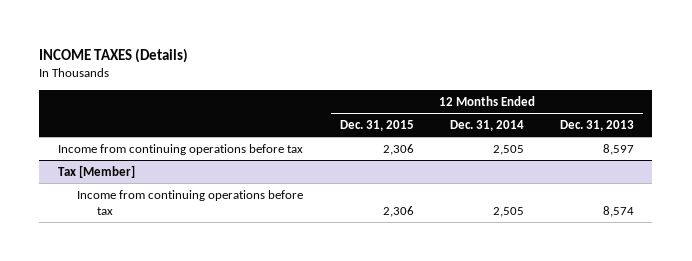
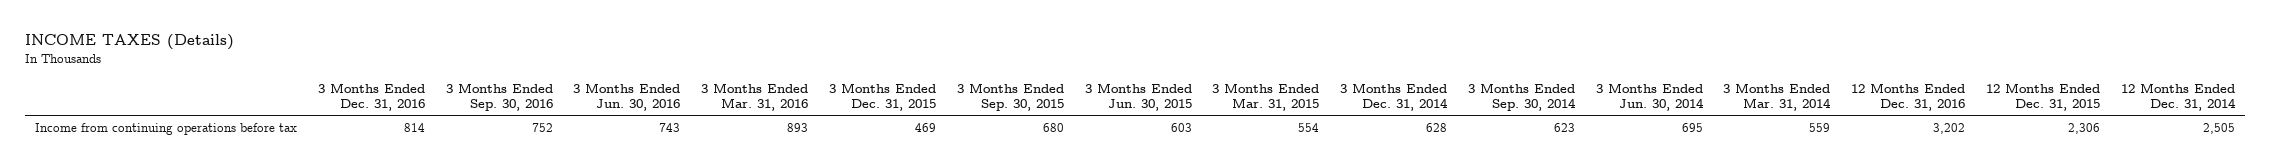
- | 12 Months Ended Dec. 31, 2015 | 12 Months Ended Dec. 31, 2014 | 12 Months Ended Dec. 31, 2013
+ | 3 Months Ended Dec. 31, 2016 | 3 Months Ended Sep. 30, 2016 | 3 Months Ended Jun. 30, 2016 | 3 Months Ended Mar. 31, 2016 | 3 Months Ended Dec. 31, 2015 | 3 Months Ended Sep. 30, 2015 | 3 Months Ended Jun. 30, 2015 | 3 Months Ended Mar. 31, 2015 | 3 Months Ended Dec. 31, 2014 | 3 Months Ended Sep. 30, 2014 | 3 Months Ended Jun. 30, 2014 | 3 Months Ended Mar. 31, 2014 | 12 Months Ended Dec. 31, 2016 | 12 Months Ended Dec. 31, 2015 | 12 Months Ended Dec. 31, 2014
- Tax [Member]
- Income from continuing operations before tax | 2,306 | 2,505 | 8,574

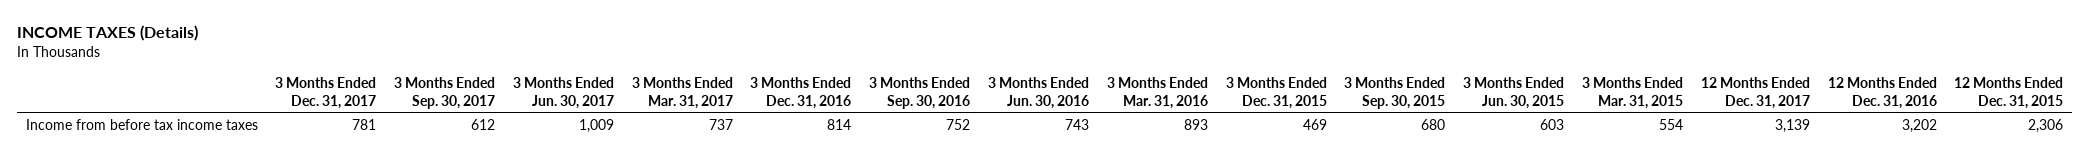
- | 3 Months Ended Dec. 31, 2016 | 3 Months Ended Sep. 30, 2016 | 3 Months Ended Jun. 30, 2016 | 3 Months Ended Mar. 31, 2016 | 3 Months Ended Dec. 31, 2015 | 3 Months Ended Sep. 30, 2015 | 3 Months Ended Jun. 30, 2015 | 3 Months Ended Mar. 31, 2015 | 3 Months Ended Dec. 31, 2014 | 3 Months Ended Sep. 30, 2014 | 3 Months Ended Jun. 30, 2014 | 3 Months Ended Mar. 31, 2014 | 12 Months Ended Dec. 31, 2016 | 12 Months Ended Dec. 31, 2015 | 12 Months Ended Dec. 31, 2014
+ | 3 Months Ended Dec. 31, 2017 | 3 Months Ended Sep. 30, 2017 | 3 Months Ended Jun. 30, 2017 | 3 Months Ended Mar. 31, 2017 | 3 Months Ended Dec. 31, 2016 | 3 Months Ended Sep. 30, 2016 | 3 Months Ended Jun. 30, 2016 | 3 Months Ended Mar. 31, 2016 | 3 Months Ended Dec. 31, 2015 | 3 Months Ended Sep. 30, 2015 | 3 Months Ended Jun. 30, 2015 | 3 Months Ended Mar. 31, 2015 | 12 Months Ended Dec. 31, 2017 | 12 Months Ended Dec. 31, 2016 | 12 Months Ended Dec. 31, 2015
- Income from continuing operations before tax | 814 | 752 | 743 | 893 | 469 | 680 | 603 | 554 | 628 | 623 | 695 | 559 | 3,202 | 2,306 | 2,505
+ Income from before tax income taxes | 781 | 612 | 1,009 | 737 | 814 | 752 | 743 | 893 | 469 | 680 | 603 | 554 | 3,139 | 3,202 | 2,306

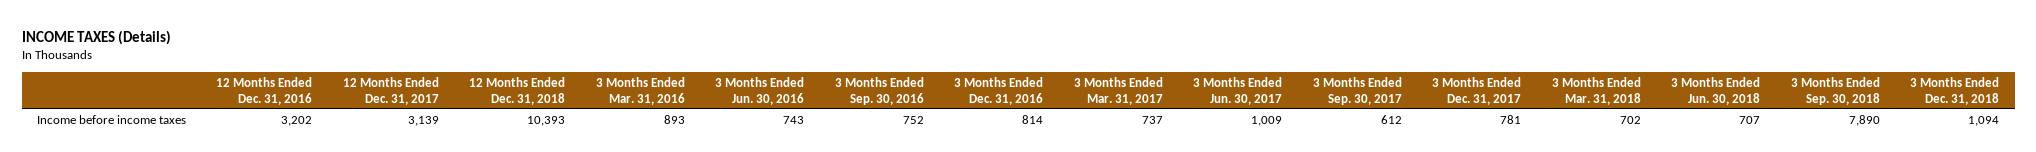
- | 3 Months Ended Dec. 31, 2017 | 3 Months Ended Sep. 30, 2017 | 3 Months Ended Jun. 30, 2017 | 3 Months Ended Mar. 31, 2017 | 3 Months Ended Dec. 31, 2016 | 3 Months Ended Sep. 30, 2016 | 3 Months Ended Jun. 30, 2016 | 3 Months Ended Mar. 31, 2016 | 3 Months Ended Dec. 31, 2015 | 3 Months Ended Sep. 30, 2015 | 3 Months Ended Jun. 30, 2015 | 3 Months Ended Mar. 31, 2015 | 12 Months Ended Dec. 31, 2017 | 12 Months Ended Dec. 31, 2016 | 12 Months Ended Dec. 31, 2015
+ | 12 Months Ended Dec. 31, 2016 | 12 Months Ended Dec. 31, 2017 | 12 Months Ended Dec. 31, 2018 | 3 Months Ended Mar. 31, 2016 | 3 Months Ended Jun. 30, 2016 | 3 Months Ended Sep. 30, 2016 | 3 Months Ended Dec. 31, 2016 | 3 Months Ended Mar. 31, 2017 | 3 Months Ended Jun. 30, 2017 | 3 Months Ended Sep. 30, 2017 | 3 Months Ended Dec. 31, 2017 | 3 Months Ended Mar. 31, 2018 | 3 Months Ended Jun. 30, 2018 | 3 Months Ended Sep. 30, 2018 | 3 Months Ended Dec. 31, 2018
- Income from before tax income taxes | 781 | 612 | 1,009 | 737 | 814 | 752 | 743 | 893 | 469 | 680 | 603 | 554 | 3,139 | 3,202 | 2,306
+ Income before income taxes | 3,202 | 3,139 | 10,393 | 893 | 743 | 752 | 814 | 737 | 1,009 | 612 | 781 | 702 | 707 | 7,890 | 1,094

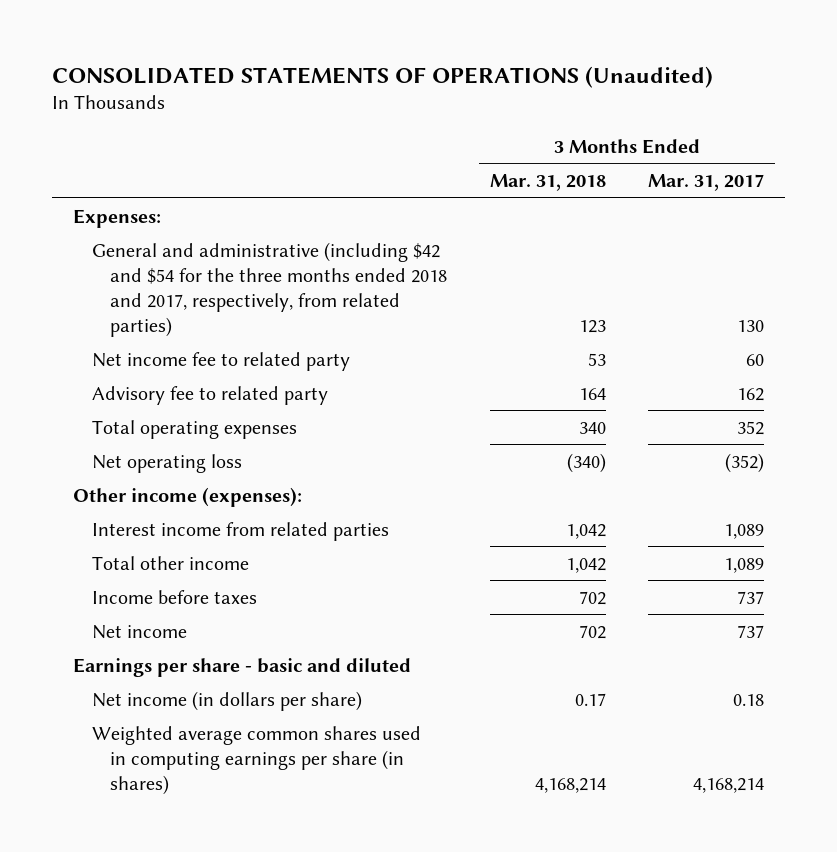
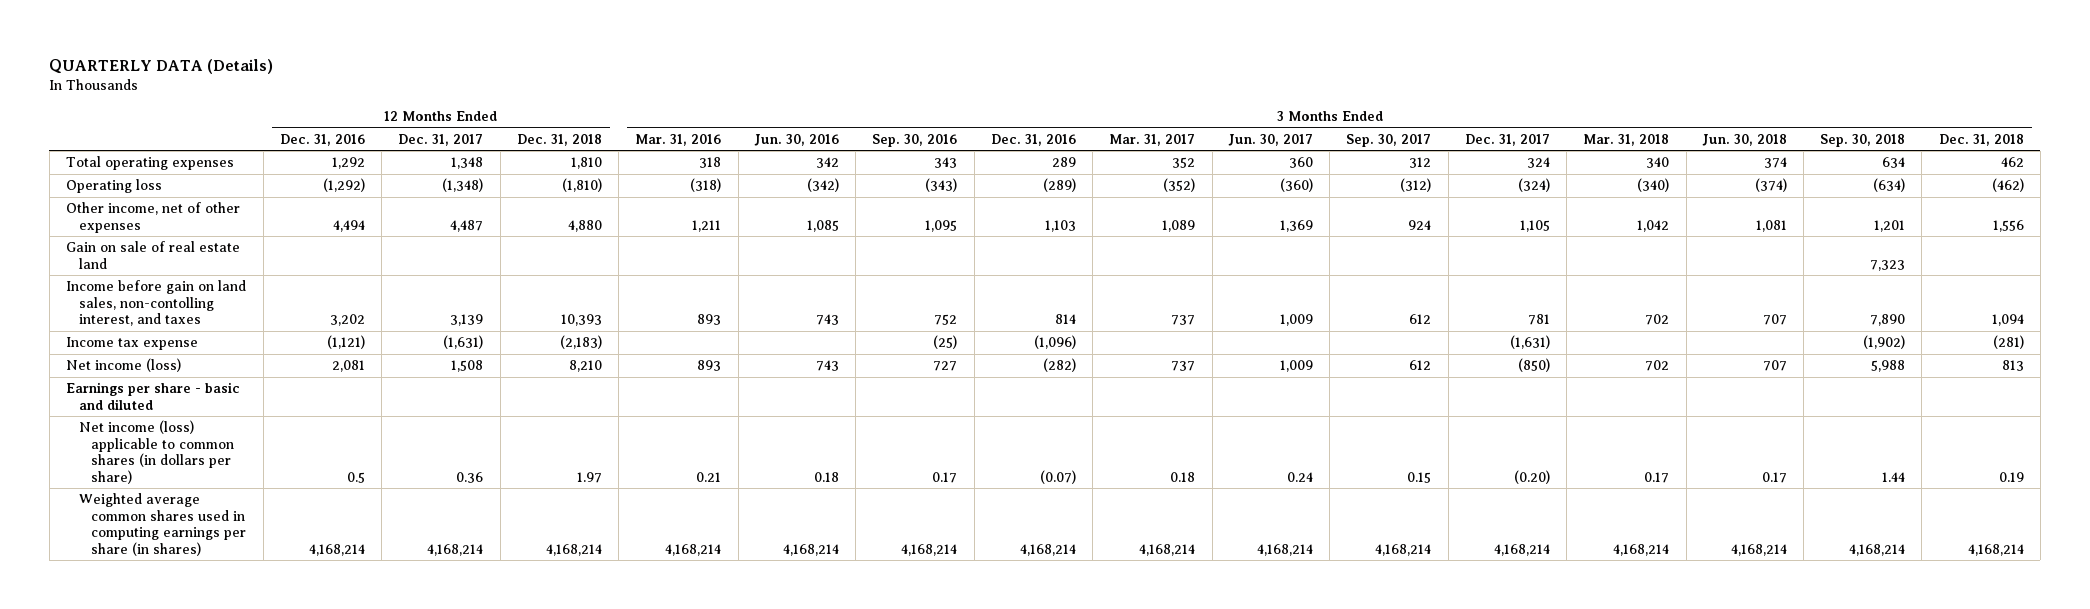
- CONSOLIDATED STATEMENTS OF OPERATIONS (Unaudited)
+ QUARTERLY DATA (Details)
- | 3 Months Ended Mar. 31, 2018 | 3 Months Ended Mar. 31, 2017
+ | 12 Months Ended Dec. 31, 2016 | 12 Months Ended Dec. 31, 2017 | 12 Months Ended Dec. 31, 2018 | 3 Months Ended Mar. 31, 2016 | 3 Months Ended Jun. 30, 2016 | 3 Months Ended Sep. 30, 2016 | 3 Months Ended Dec. 31, 2016 | 3 Months Ended Mar. 31, 2017 | 3 Months Ended Jun. 30, 2017 | 3 Months Ended Sep. 30, 2017 | 3 Months Ended Dec. 31, 2017 | 3 Months Ended Mar. 31, 2018 | 3 Months Ended Jun. 30, 2018 | 3 Months Ended Sep. 30, 2018 | 3 Months Ended Dec. 31, 2018
- Expenses:
- General and administrative (including $42 and $54 for the three months ended 2018 and 2017, respectively, from related parties) | 123 | 130
- Net income fee to related party | 53 | 60
- Advisory fee to related party | 164 | 162
- Net operating loss | (340) | (352)
- Other income (expenses):
- Interest income from related parties | 1,042 | 1,089
- Total other income | 1,042 | 1,089
- Income before taxes | 702 | 737
- Net income | 702 | 737
+ Operating loss | (1,292) | (1,348) | (1,810) | (318) | (342) | (343) | (289) | (352) | (360) | (312) | (324) | (340) | (374) | (634) | (462)
+ Other income, net of other expenses | 4,494 | 4,487 | 4,880 | 1,211 | 1,085 | 1,095 | 1,103 | 1,089 | 1,369 | 924 | 1,105 | 1,042 | 1,081 | 1,201 | 1,556
+ Gain on sale of real estate land | | | | | | | | | | | | | | 7,323 |
+ Income before gain on land sales, non-contolling interest, and taxes | 3,202 | 3,139 | 10,393 | 893 | 743 | 752 | 814 | 737 | 1,009 | 612 | 781 | 702 | 707 | 7,890 | 1,094
+ Income tax expense | (1,121) | (1,631) | (2,183) | | | (25) | (1,096) | | | | (1,631) | | | (1,902) | (281)
+ Net income (loss) | 2,081 | 1,508 | 8,210 | 893 | 743 | 727 | (282) | 737 | 1,009 | 612 | (850) | 702 | 707 | 5,988 | 813
- Net income (in dollars per share) | 0.17 | 0.18
+ Net income (loss) applicable to common shares (in dollars per share) | 0.5 | 0.36 | 1.97 | 0.21 | 0.18 | 0.17 | (0.07) | 0.18 | 0.24 | 0.15 | (0.20) | 0.17 | 0.17 | 1.44 | 0.19

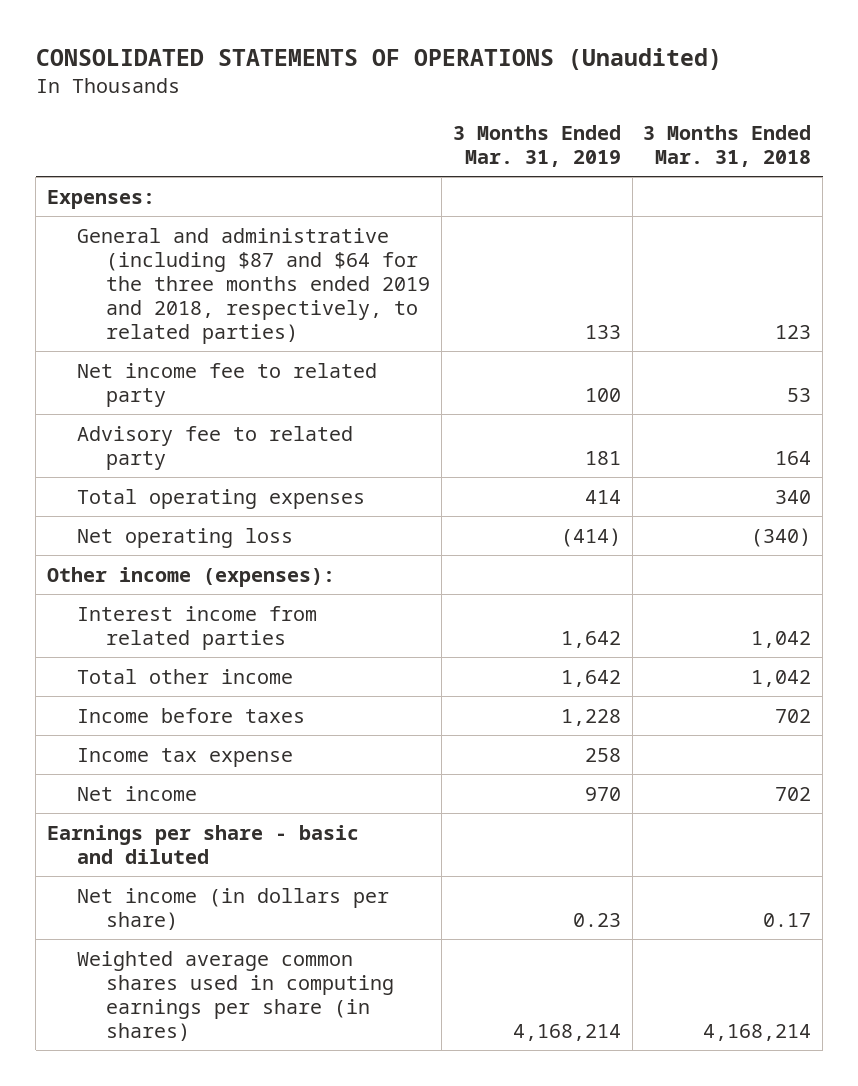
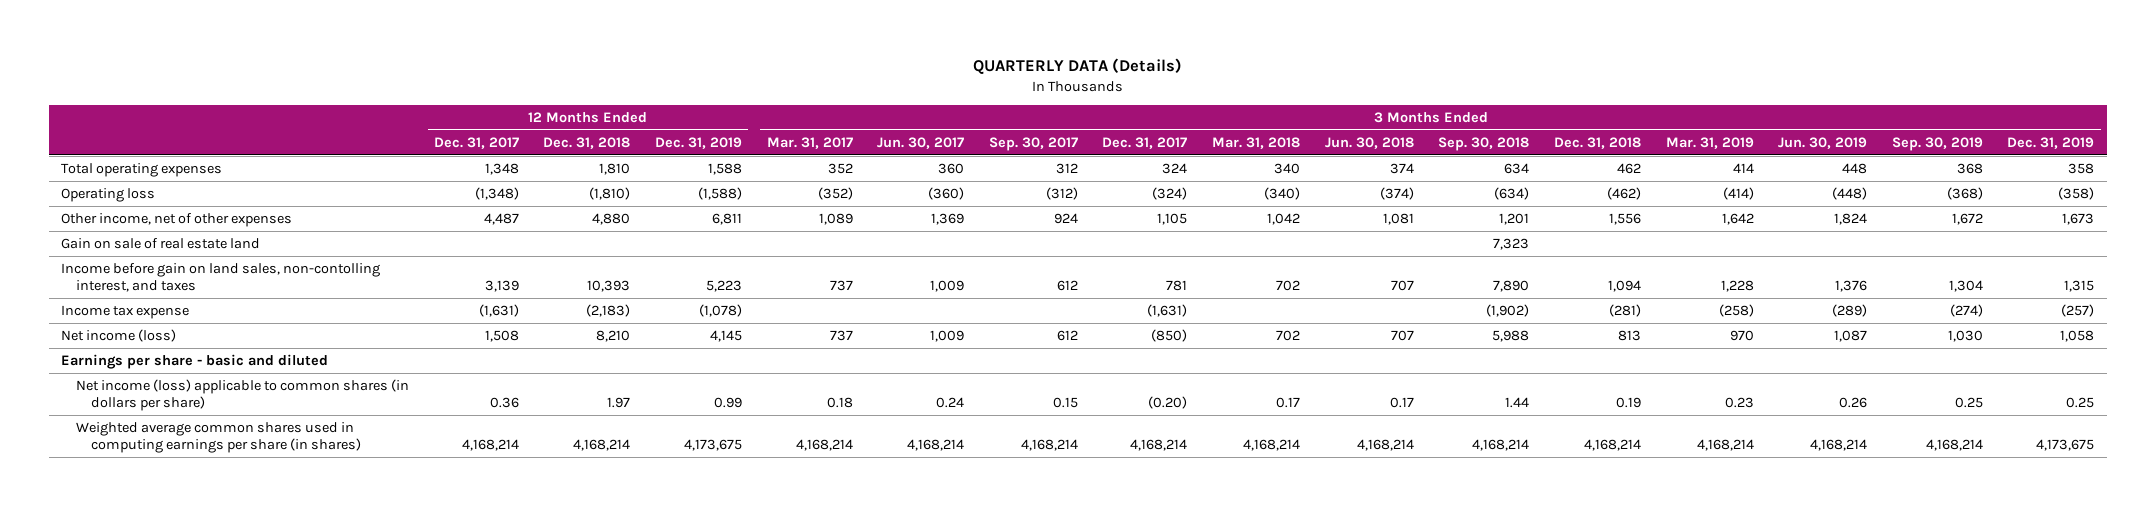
- CONSOLIDATED STATEMENTS OF OPERATIONS (Unaudited)
+ QUARTERLY DATA (Details)
- | 3 Months Ended Mar. 31, 2019 | 3 Months Ended Mar. 31, 2018
+ | 12 Months Ended Dec. 31, 2017 | 12 Months Ended Dec. 31, 2018 | 12 Months Ended Dec. 31, 2019 | 3 Months Ended Mar. 31, 2017 | 3 Months Ended Jun. 30, 2017 | 3 Months Ended Sep. 30, 2017 | 3 Months Ended Dec. 31, 2017 | 3 Months Ended Mar. 31, 2018 | 3 Months Ended Jun. 30, 2018 | 3 Months Ended Sep. 30, 2018 | 3 Months Ended Dec. 31, 2018 | 3 Months Ended Mar. 31, 2019 | 3 Months Ended Jun. 30, 2019 | 3 Months Ended Sep. 30, 2019 | 3 Months Ended Dec. 31, 2019
- Expenses:
- General and administrative (including $87 and $64 for the three months ended 2019 and 2018, respectively, to related parties) | 133 | 123
- Net income fee to related party | 100 | 53
- Advisory fee to related party | 181 | 164
- Net operating loss | (414) | (340)
- Other income (expenses):
- Interest income from related parties | 1,642 | 1,042
- Total other income | 1,642 | 1,042
- Income before taxes | 1,228 | 702
- Income tax expense | 258 |
- Net income | 970 | 702
+ Operating loss | (1,348) | (1,810) | (1,588) | (352) | (360) | (312) | (324) | (340) | (374) | (634) | (462) | (414) | (448) | (368) | (358)
+ Other income, net of other expenses | 4,487 | 4,880 | 6,811 | 1,089 | 1,369 | 924 | 1,105 | 1,042 | 1,081 | 1,201 | 1,556 | 1,642 | 1,824 | 1,672 | 1,673
+ Gain on sale of real estate land | | | | | | | | | | 7,323 | | | | |
+ Income before gain on land sales, non-contolling interest, and taxes | 3,139 | 10,393 | 5,223 | 737 | 1,009 | 612 | 781 | 702 | 707 | 7,890 | 1,094 | 1,228 | 1,376 | 1,304 | 1,315
+ Income tax expense | (1,631) | (2,183) | (1,078) | | | | (1,631) | | | (1,902) | (281) | (258) | (289) | (274) | (257)
+ Net income (loss) | 1,508 | 8,210 | 4,145 | 737 | 1,009 | 612 | (850) | 702 | 707 | 5,988 | 813 | 970 | 1,087 | 1,030 | 1,058
- Net income (in dollars per share) | 0.23 | 0.17
+ Net income (loss) applicable to common shares (in dollars per share) | 0.36 | 1.97 | 0.99 | 0.18 | 0.24 | 0.15 | (0.20) | 0.17 | 0.17 | 1.44 | 0.19 | 0.23 | 0.26 | 0.25 | 0.25

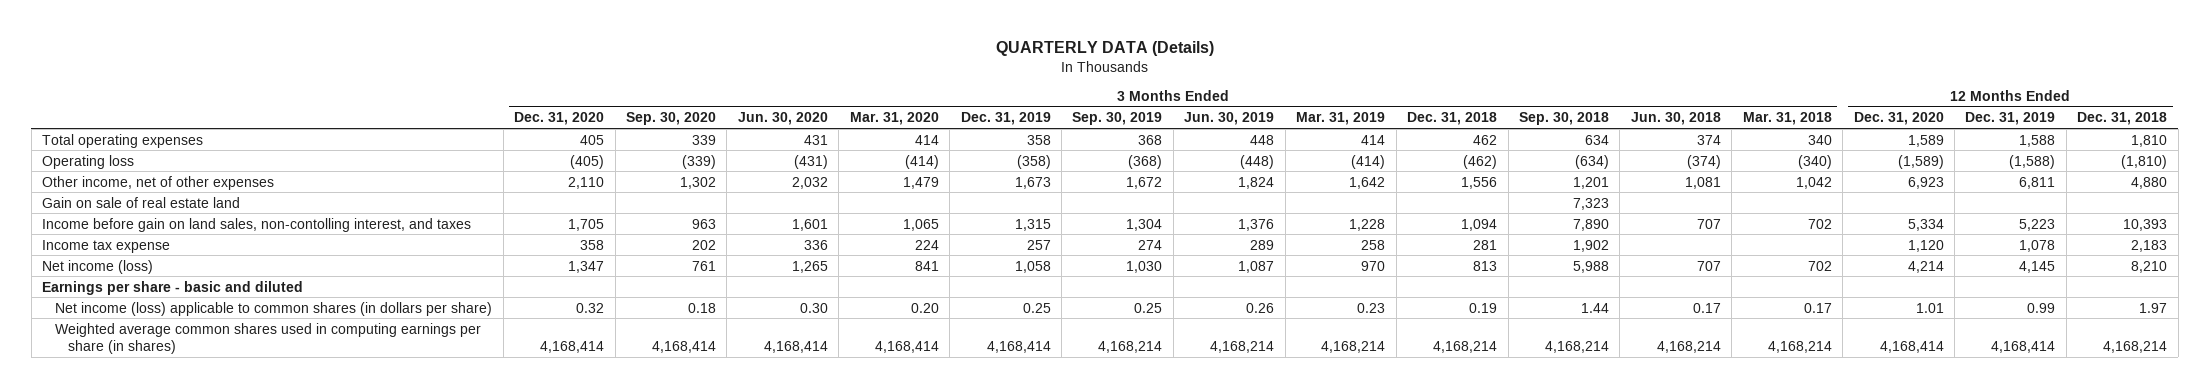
- | 12 Months Ended Dec. 31, 2017 | 12 Months Ended Dec. 31, 2018 | 12 Months Ended Dec. 31, 2019 | 3 Months Ended Mar. 31, 2017 | 3 Months Ended Jun. 30, 2017 | 3 Months Ended Sep. 30, 2017 | 3 Months Ended Dec. 31, 2017 | 3 Months Ended Mar. 31, 2018 | 3 Months Ended Jun. 30, 2018 | 3 Months Ended Sep. 30, 2018 | 3 Months Ended Dec. 31, 2018 | 3 Months Ended Mar. 31, 2019 | 3 Months Ended Jun. 30, 2019 | 3 Months Ended Sep. 30, 2019 | 3 Months Ended Dec. 31, 2019
+ | 3 Months Ended Dec. 31, 2020 | 3 Months Ended Sep. 30, 2020 | 3 Months Ended Jun. 30, 2020 | 3 Months Ended Mar. 31, 2020 | 3 Months Ended Dec. 31, 2019 | 3 Months Ended Sep. 30, 2019 | 3 Months Ended Jun. 30, 2019 | 3 Months Ended Mar. 31, 2019 | 3 Months Ended Dec. 31, 2018 | 3 Months Ended Sep. 30, 2018 | 3 Months Ended Jun. 30, 2018 | 3 Months Ended Mar. 31, 2018 | 12 Months Ended Dec. 31, 2020 | 12 Months Ended Dec. 31, 2019 | 12 Months Ended Dec. 31, 2018
- Income tax expense | (1,631) | (2,183) | (1,078) | | | | (1,631) | | | (1,902) | (281) | (258) | (289) | (274) | (257)
+ Income tax expense | 358 | 202 | 336 | 224 | 257 | 274 | 289 | 258 | 281 | 1,902 | | | 1,120 | 1,078 | 2,183
- Weighted average common shares used in computing earnings per share (in shares) | 4,168,214 | 4,168,214 | 4,173,675 | 4,168,214 | 4,168,214 | 4,168,214 | 4,168,214 | 4,168,214 | 4,168,214 | 4,168,214 | 4,168,214 | 4,168,214 | 4,168,214 | 4,168,214 | 4,173,675
+ Weighted average common shares used in computing earnings per share (in shares) | 4,168,414 | 4,168,414 | 4,168,414 | 4,168,414 | 4,168,414 | 4,168,214 | 4,168,214 | 4,168,214 | 4,168,214 | 4,168,214 | 4,168,214 | 4,168,214 | 4,168,414 | 4,168,414 | 4,168,214

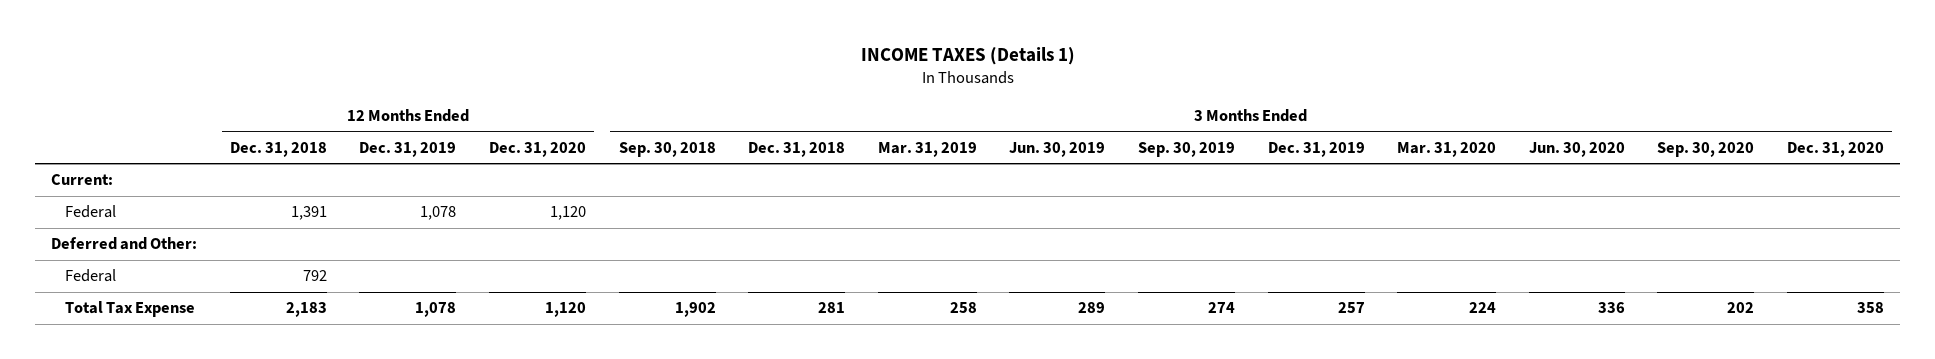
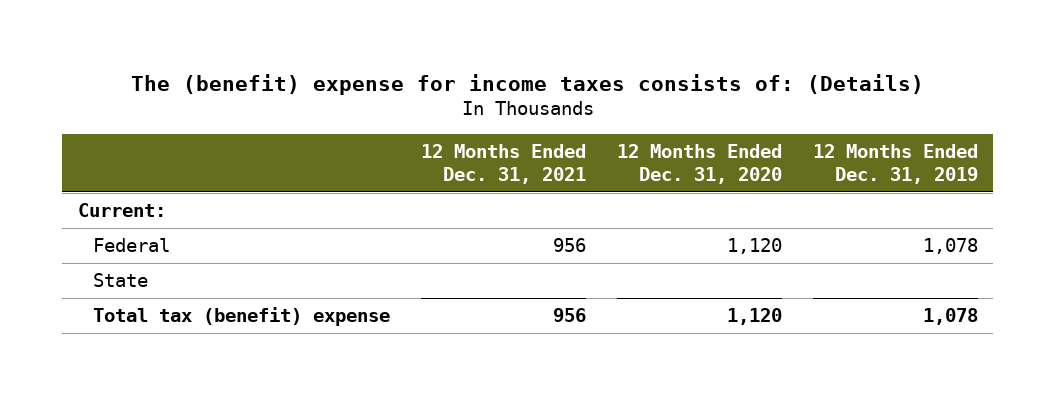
- INCOME TAXES (Details 1)
+ The (benefit) expense for income taxes consists of: (Details)
- | 12 Months Ended Dec. 31, 2018 | 12 Months Ended Dec. 31, 2019 | 12 Months Ended Dec. 31, 2020 | 3 Months Ended Sep. 30, 2018 | 3 Months Ended Dec. 31, 2018 | 3 Months Ended Mar. 31, 2019 | 3 Months Ended Jun. 30, 2019 | 3 Months Ended Sep. 30, 2019 | 3 Months Ended Dec. 31, 2019 | 3 Months Ended Mar. 31, 2020 | 3 Months Ended Jun. 30, 2020 | 3 Months Ended Sep. 30, 2020 | 3 Months Ended Dec. 31, 2020
+ | 12 Months Ended Dec. 31, 2021 | 12 Months Ended Dec. 31, 2020 | 12 Months Ended Dec. 31, 2019
- Deferred and Other:
- Federal | 792 | | | | | | | | | | | |
- Total Tax Expense | 2,183 | 1,078 | 1,120 | 1,902 | 281 | 258 | 289 | 274 | 257 | 224 | 336 | 202 | 358
+ State
+ Total tax (benefit) expense | 956 | 1,120 | 1,078

